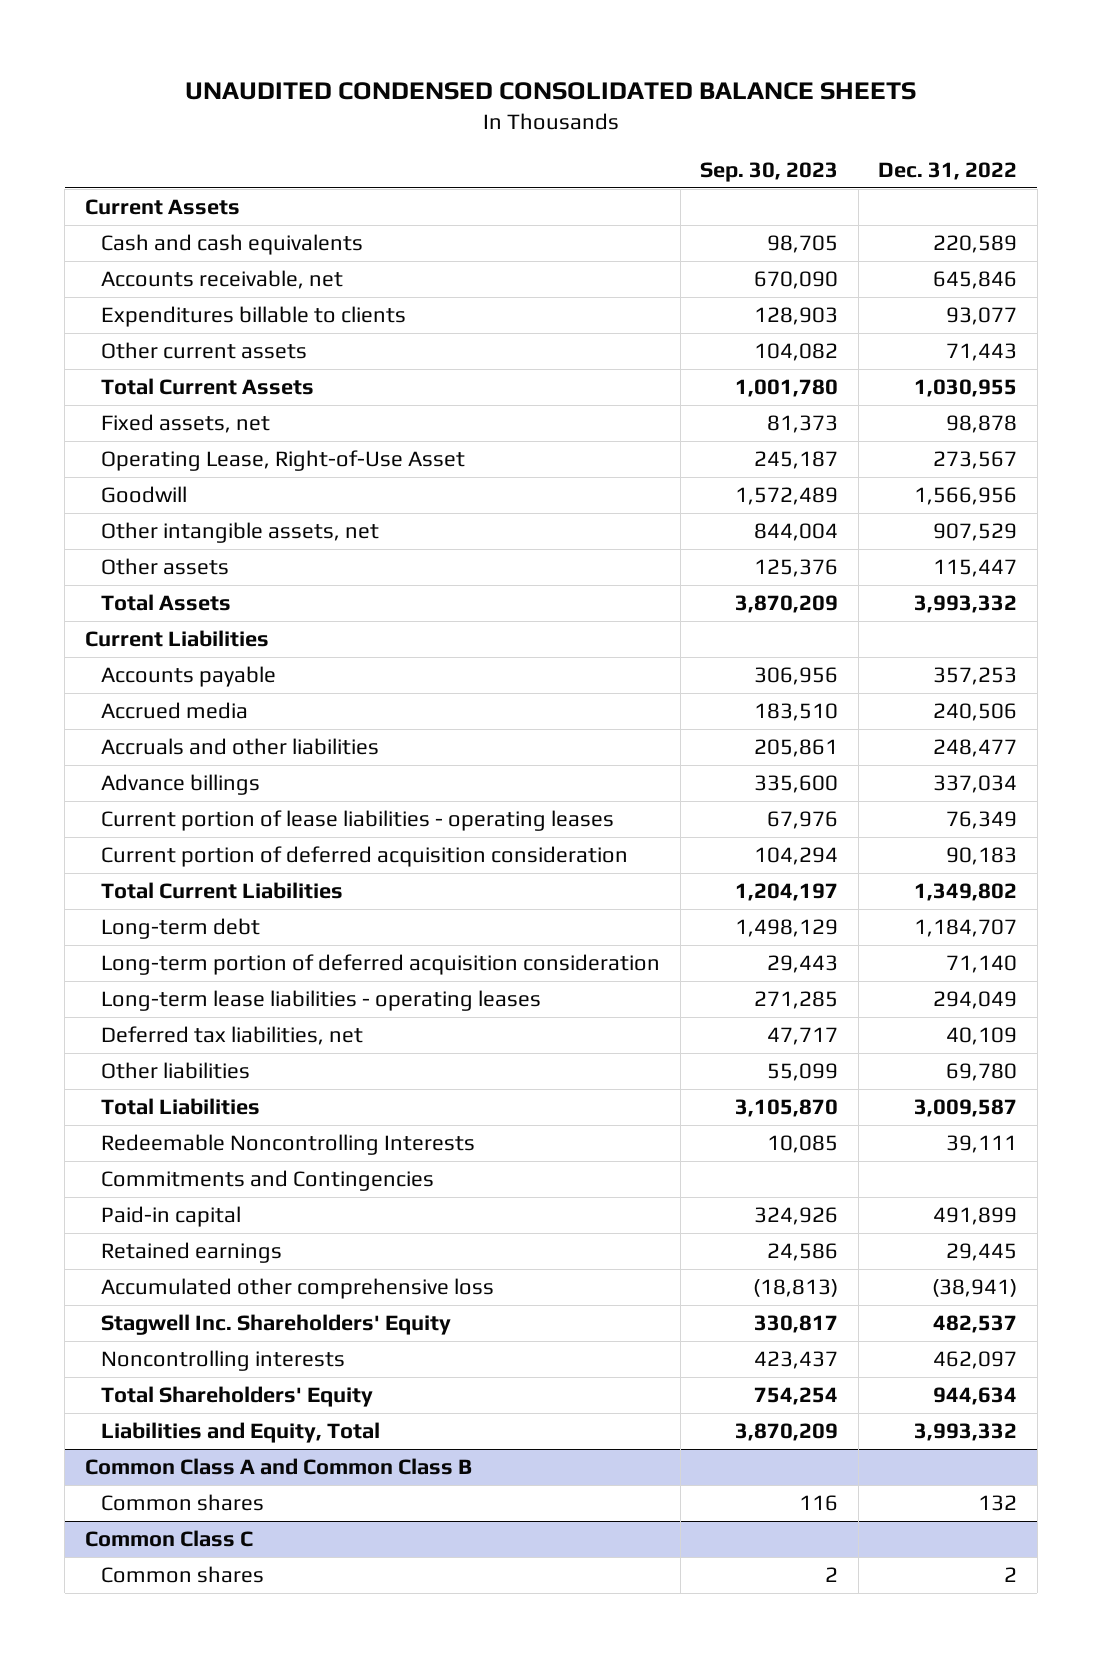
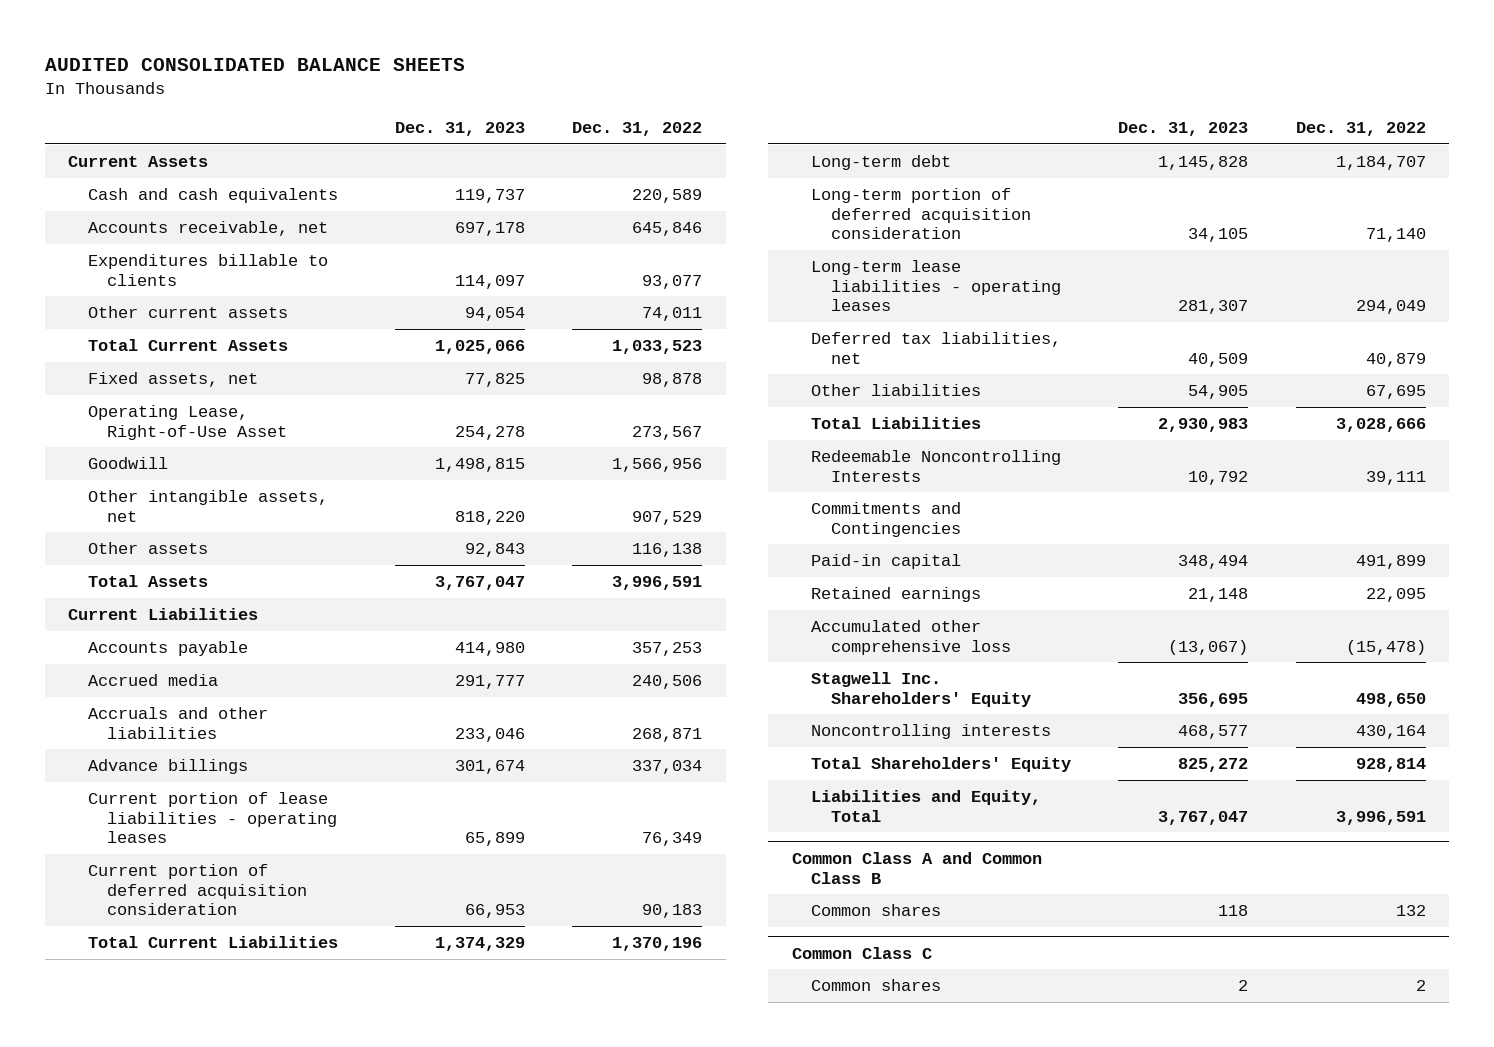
- UNAUDITED CONDENSED CONSOLIDATED BALANCE SHEETS
+ AUDITED CONSOLIDATED BALANCE SHEETS
- | Sep. 30, 2023 | Dec. 31, 2022
+ | Dec. 31, 2023 | Dec. 31, 2022
- Other current assets | 104,082 | 71,443
- Total Current Assets | 1,001,780 | 1,030,955
+ Other current assets | 94,054 | 74,011
+ Total Current Assets | 1,025,066 | 1,033,523
- Other assets | 125,376 | 115,447
- Total Assets | 3,870,209 | 3,993,332
+ Other assets | 92,843 | 116,138
+ Total Assets | 3,767,047 | 3,996,591
- Accruals and other liabilities | 205,861 | 248,477
+ Accruals and other liabilities | 233,046 | 268,871
- Total Current Liabilities | 1,204,197 | 1,349,802
+ Total Current Liabilities | 1,374,329 | 1,370,196
- Deferred tax liabilities, net | 47,717 | 40,109
- Other liabilities | 55,099 | 69,780
- Total Liabilities | 3,105,870 | 3,009,587
+ Deferred tax liabilities, net | 40,509 | 40,879
+ Other liabilities | 54,905 | 67,695
+ Total Liabilities | 2,930,983 | 3,028,666
- Retained earnings | 24,586 | 29,445
- Accumulated other comprehensive loss | (18,813) | (38,941)
- Stagwell Inc. Shareholders' Equity | 330,817 | 482,537
- Noncontrolling interests | 423,437 | 462,097
- Total Shareholders' Equity | 754,254 | 944,634
- Liabilities and Equity, Total | 3,870,209 | 3,993,332
+ Retained earnings | 21,148 | 22,095
+ Accumulated other comprehensive loss | (13,067) | (15,478)
+ Stagwell Inc. Shareholders' Equity | 356,695 | 498,650
+ Noncontrolling interests | 468,577 | 430,164
+ Total Shareholders' Equity | 825,272 | 928,814
+ Liabilities and Equity, Total | 3,767,047 | 3,996,591

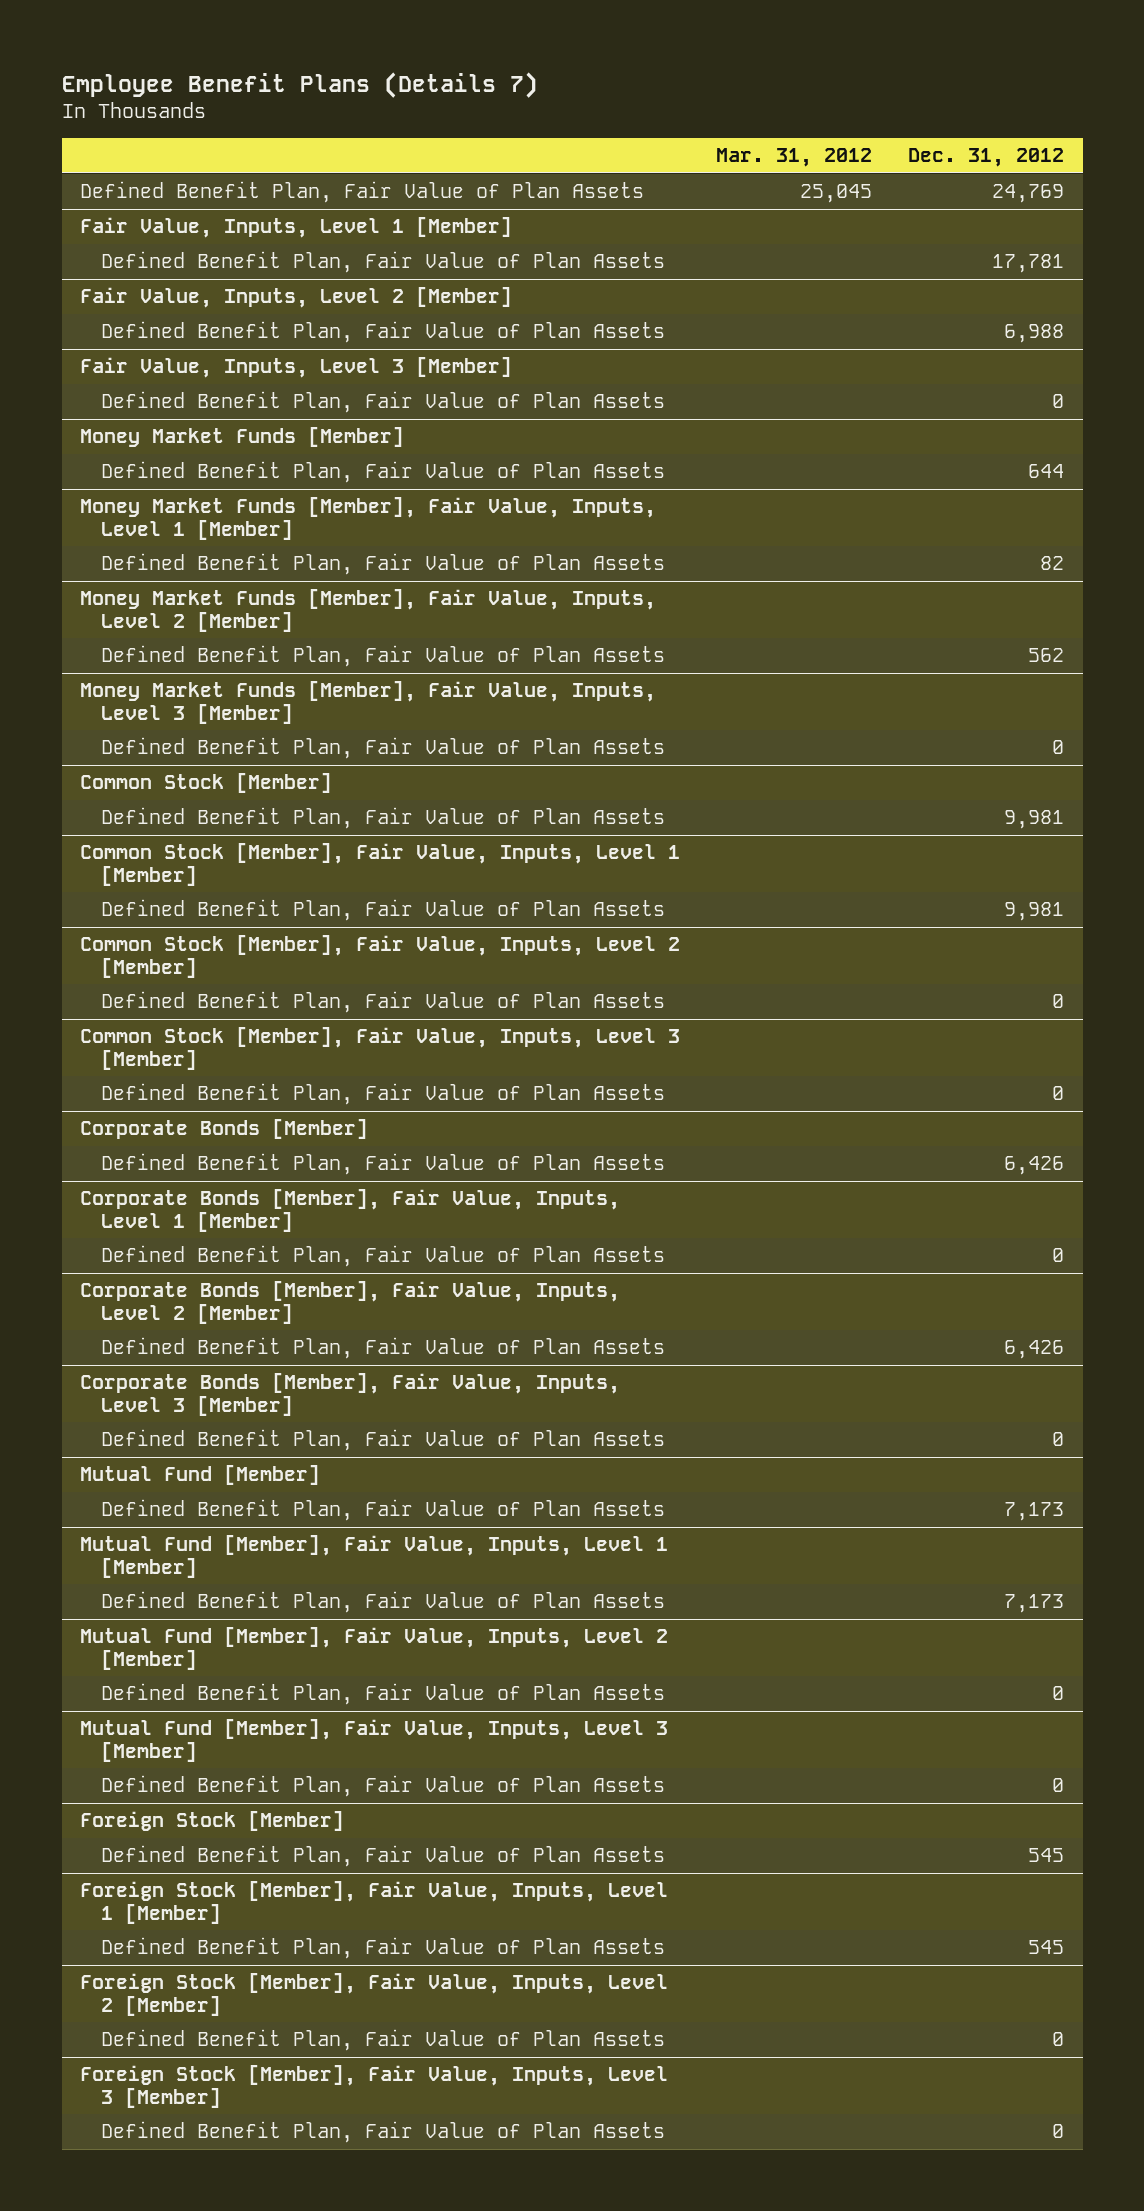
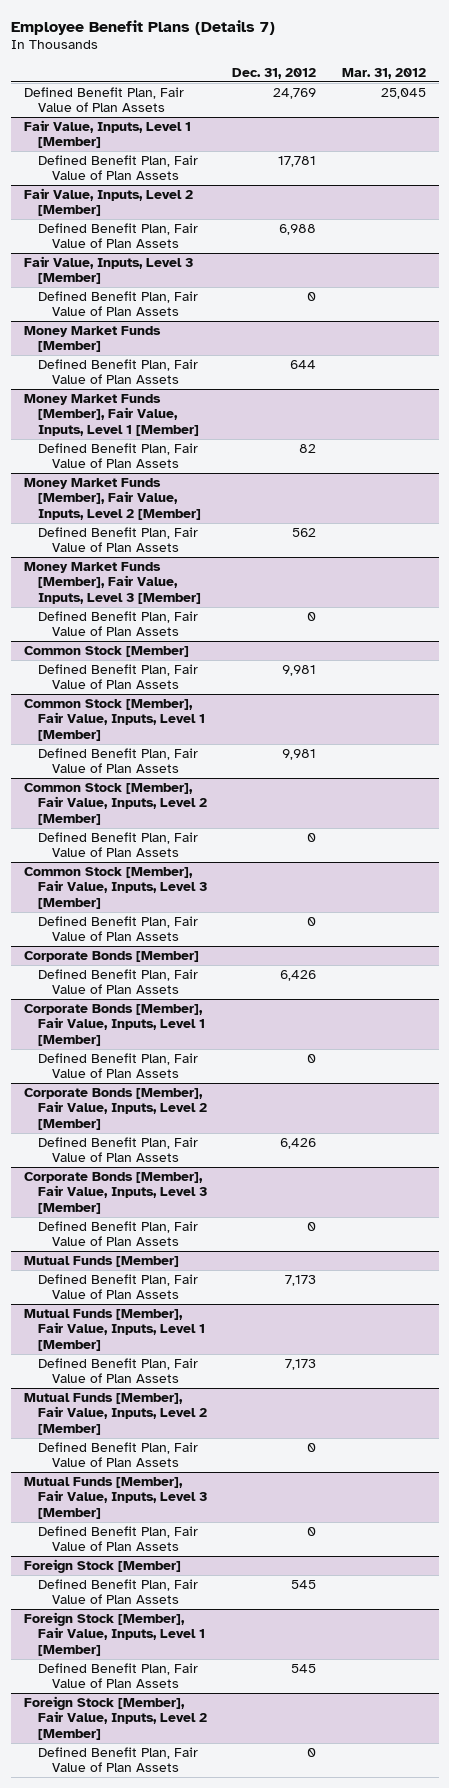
- | Mar. 31, 2012 | Dec. 31, 2012
+ | Dec. 31, 2012 | Mar. 31, 2012
- Mutual Fund [Member]
+ Mutual Funds [Member]
- Mutual Fund [Member], Fair Value, Inputs, Level 1 [Member]
+ Mutual Funds [Member], Fair Value, Inputs, Level 1 [Member]
- Mutual Fund [Member], Fair Value, Inputs, Level 2 [Member]
+ Mutual Funds [Member], Fair Value, Inputs, Level 2 [Member]
- Mutual Fund [Member], Fair Value, Inputs, Level 3 [Member]
+ Mutual Funds [Member], Fair Value, Inputs, Level 3 [Member]
- Foreign Stock [Member], Fair Value, Inputs, Level 3 [Member]
- Defined Benefit Plan, Fair Value of Plan Assets | | 0

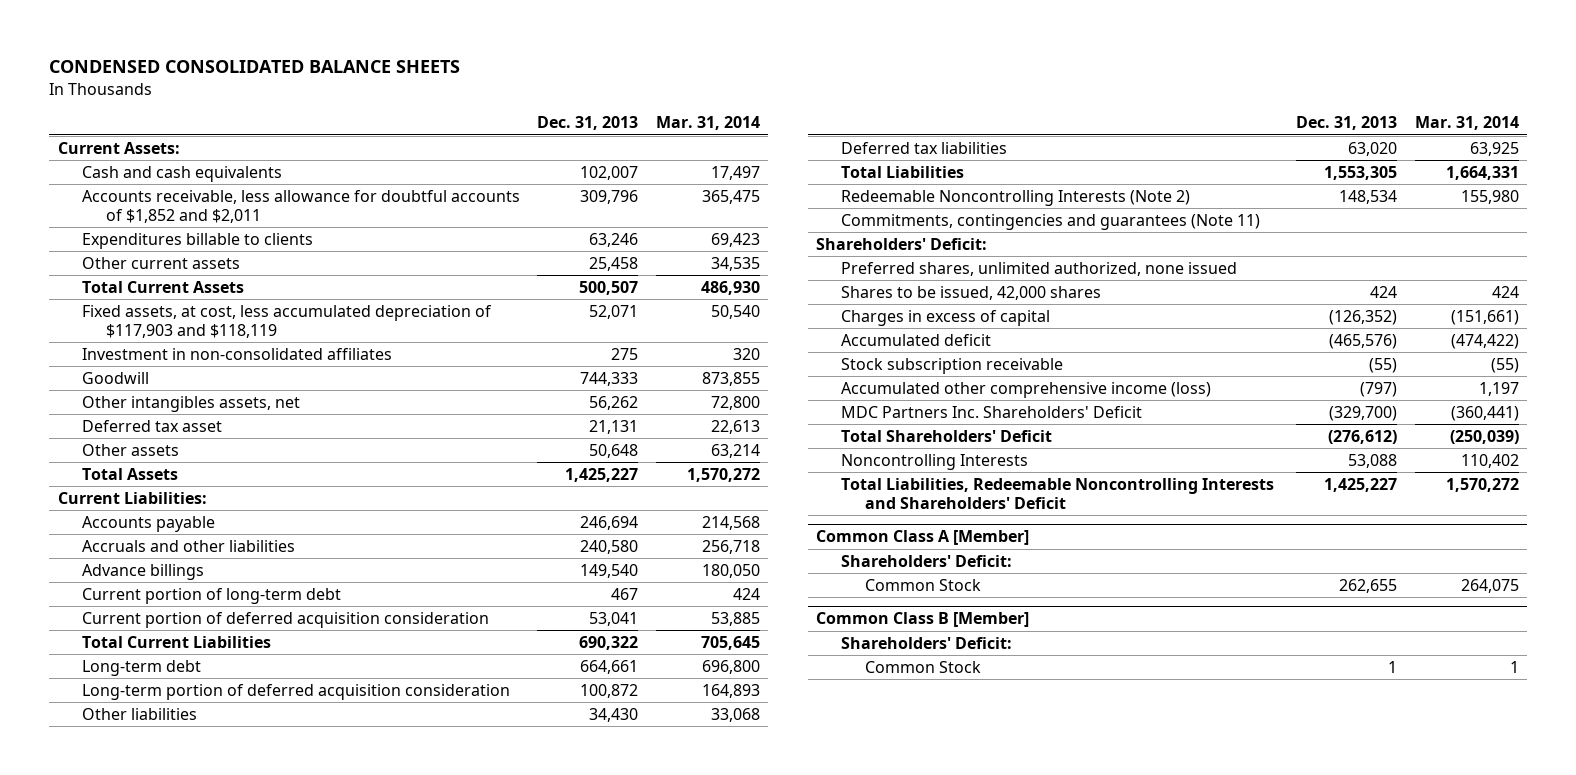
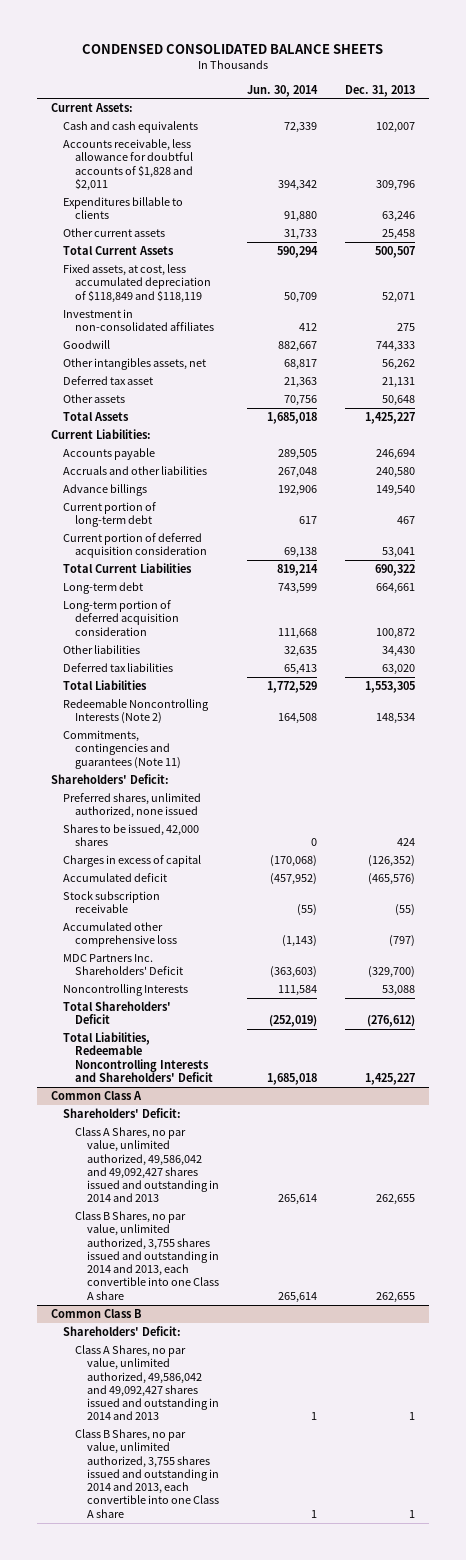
- | Dec. 31, 2013 | Mar. 31, 2014
+ | Jun. 30, 2014 | Dec. 31, 2013
- Accounts receivable, less allowance for doubtful accounts of $1,852 and $2,011 | 309,796 | 365,475
+ Accounts receivable, less allowance for doubtful accounts of $1,828 and $2,011 | 394,342 | 309,796
- Fixed assets, at cost, less accumulated depreciation of $117,903 and $118,119 | 52,071 | 50,540
+ Fixed assets, at cost, less accumulated depreciation of $118,849 and $118,119 | 50,709 | 52,071
- Accumulated other comprehensive income (loss) | (797) | 1,197
+ Accumulated other comprehensive loss | (1,143) | (797)
moved down: Total Shareholders' Deficit | (252,019) | (276,612)
- Common Class A [Member]
+ Common Class A
- Common Stock | 262,655 | 264,075
- Common Class B [Member]
+ Class A Shares, no par value, unlimited authorized, 49,586,042 and 49,092,427 shares issued and outstanding in 2014 and 2013 | 265,614 | 262,655
+ Class B Shares, no par value, unlimited authorized, 3,755 shares issued and outstanding in 2014 and 2013, each convertible into one Class A share | 265,614 | 262,655
+ Common Class B
- Common Stock | 1 | 1
+ Class A Shares, no par value, unlimited authorized, 49,586,042 and 49,092,427 shares issued and outstanding in 2014 and 2013 | 1 | 1
+ Class B Shares, no par value, unlimited authorized, 3,755 shares issued and outstanding in 2014 and 2013, each convertible into one Class A share | 1 | 1

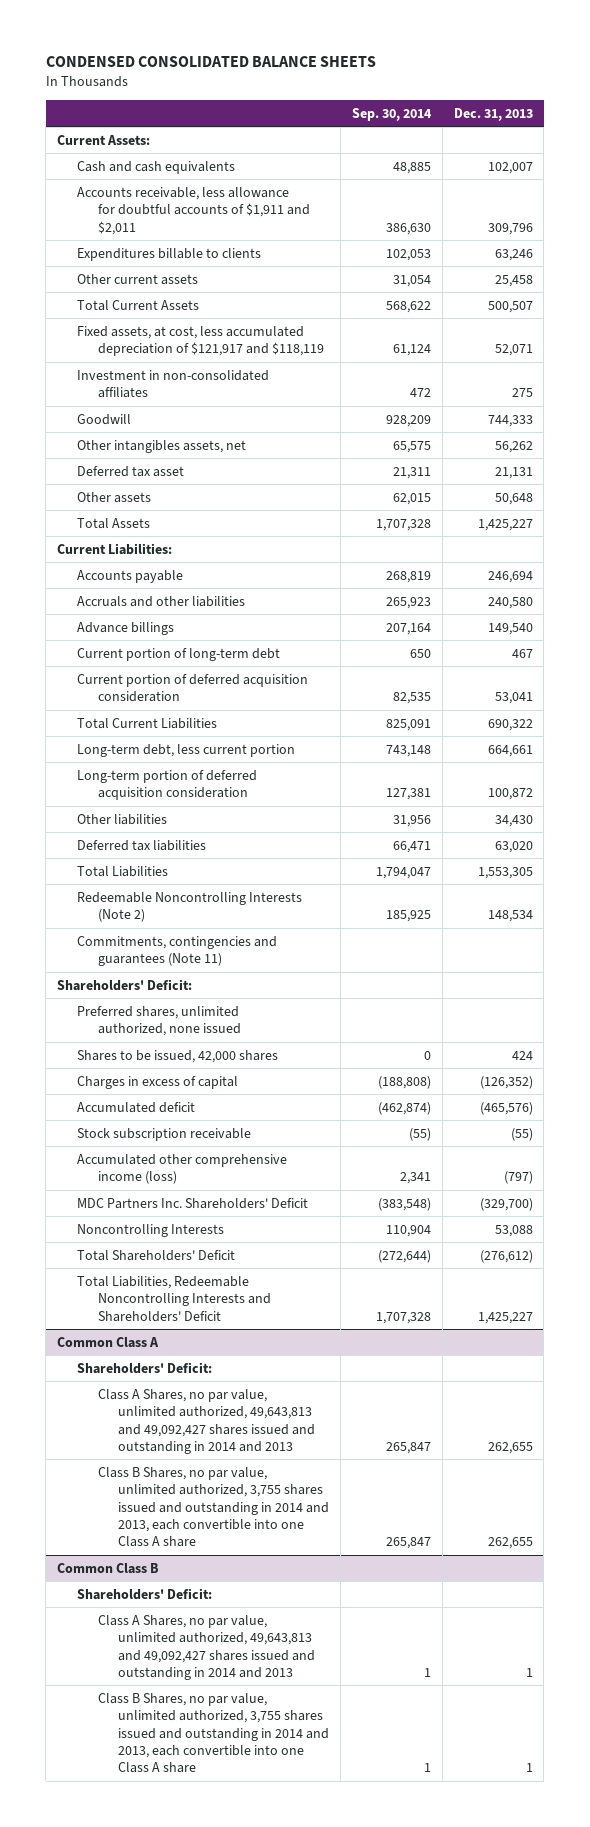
- | Jun. 30, 2014 | Dec. 31, 2013
+ | Sep. 30, 2014 | Dec. 31, 2013
- Accounts receivable, less allowance for doubtful accounts of $1,828 and $2,011 | 394,342 | 309,796
+ Accounts receivable, less allowance for doubtful accounts of $1,911 and $2,011 | 386,630 | 309,796
- Fixed assets, at cost, less accumulated depreciation of $118,849 and $118,119 | 50,709 | 52,071
+ Fixed assets, at cost, less accumulated depreciation of $121,917 and $118,119 | 61,124 | 52,071
- Long-term debt | 743,599 | 664,661
+ Long-term debt, less current portion | 743,148 | 664,661
- Accumulated other comprehensive loss | (1,143) | (797)
+ Accumulated other comprehensive income (loss) | 2,341 | (797)
@ Common Class A
- Class A Shares, no par value, unlimited authorized, 49,586,042 and 49,092,427 shares issued and outstanding in 2014 and 2013 | 265,614 | 262,655
+ Class A Shares, no par value, unlimited authorized, 49,643,813 and 49,092,427 shares issued and outstanding in 2014 and 2013 | 265,847 | 262,655
@ Common Class B
- Class A Shares, no par value, unlimited authorized, 49,586,042 and 49,092,427 shares issued and outstanding in 2014 and 2013 | 1 | 1
+ Class A Shares, no par value, unlimited authorized, 49,643,813 and 49,092,427 shares issued and outstanding in 2014 and 2013 | 1 | 1

